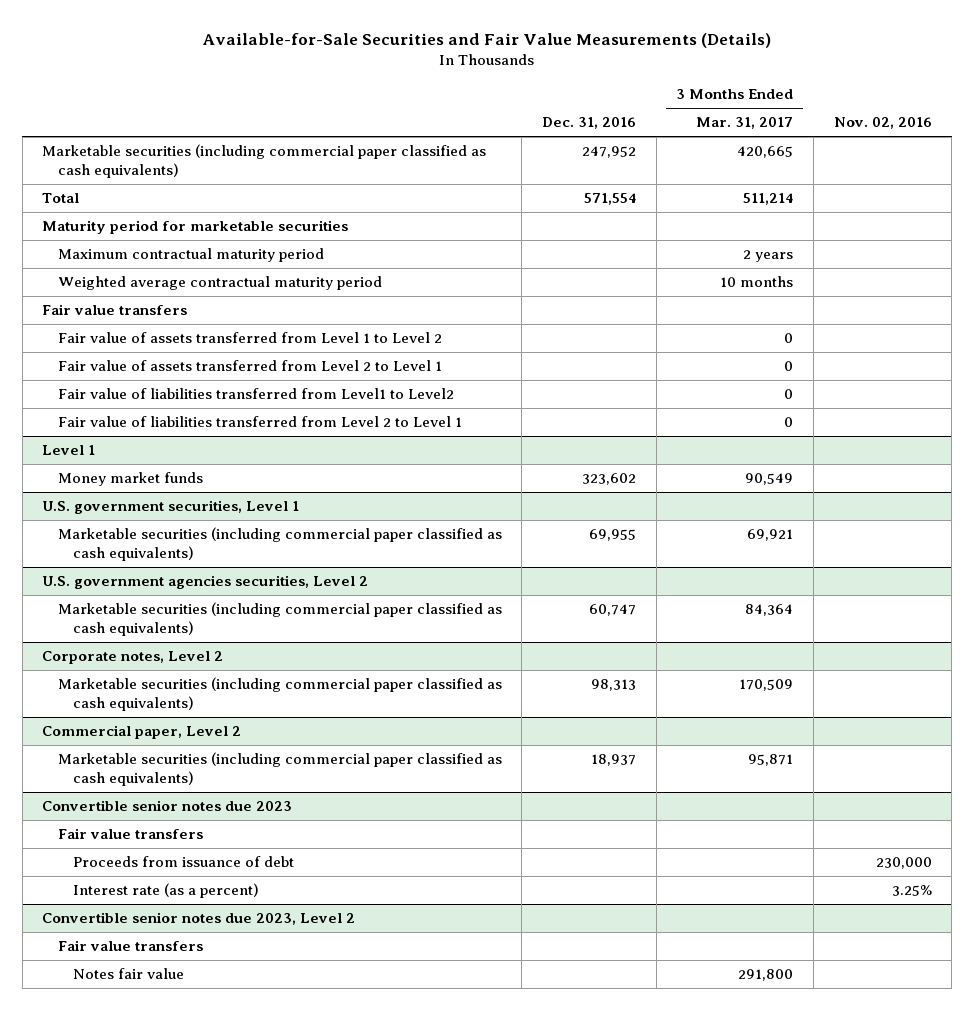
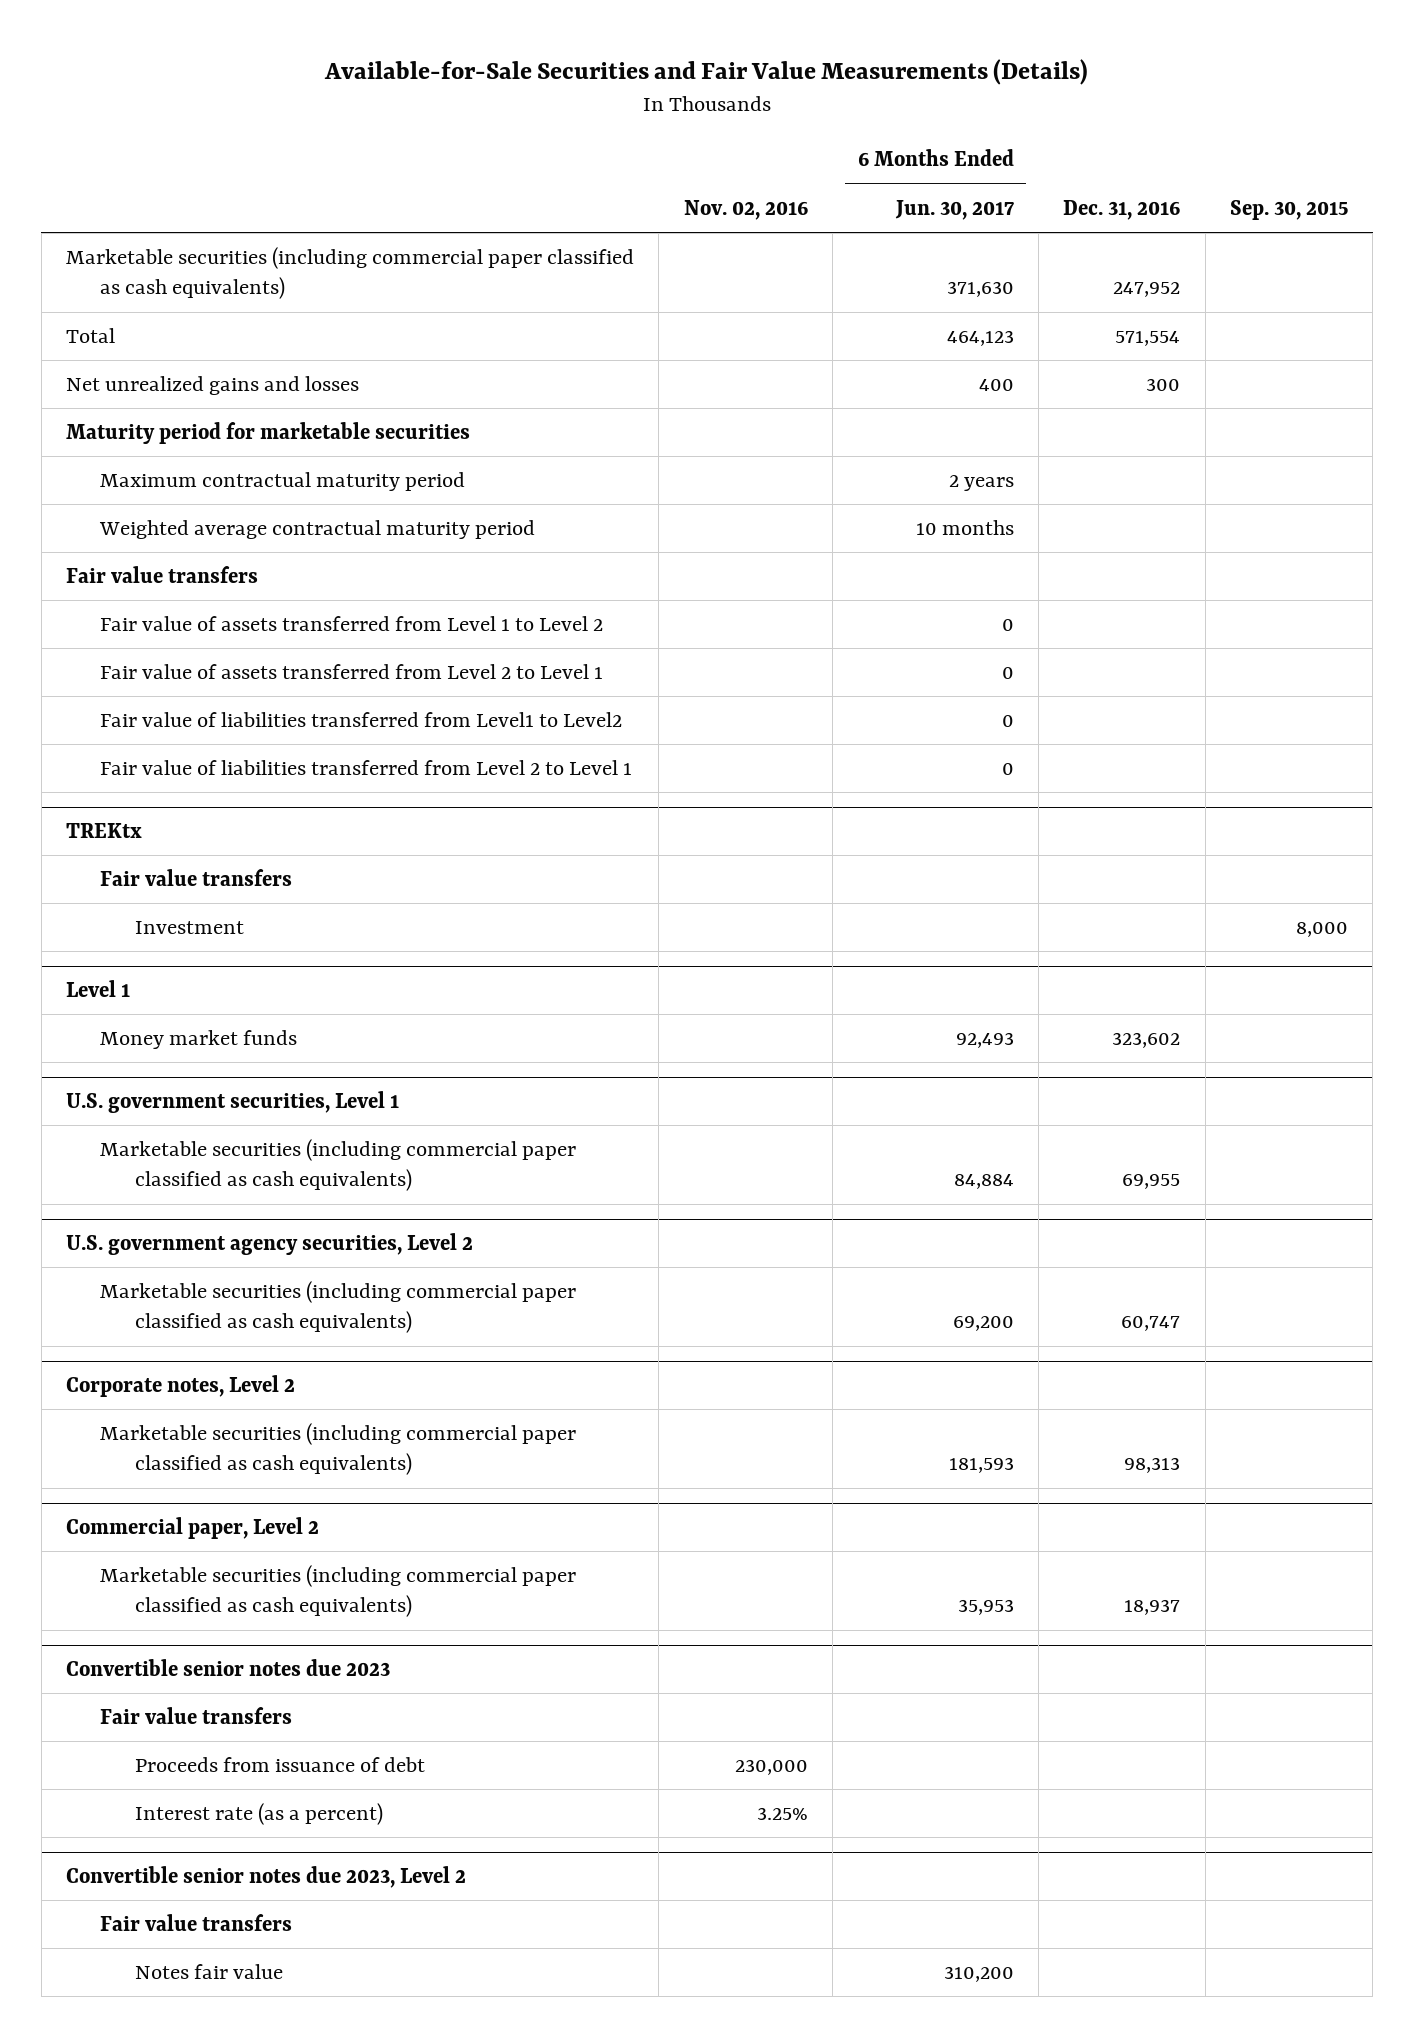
- | Dec. 31, 2016 | 3 Months Ended Mar. 31, 2017 | Nov. 02, 2016
+ | Nov. 02, 2016 | 6 Months Ended Jun. 30, 2017 | Dec. 31, 2016 | Sep. 30, 2015
+ Net unrealized gains and losses | | 400 | 300 |
+ TREKtx
+ Fair value transfers
+ Investment | | | | 8,000
- U.S. government agencies securities, Level 2
+ U.S. government agency securities, Level 2

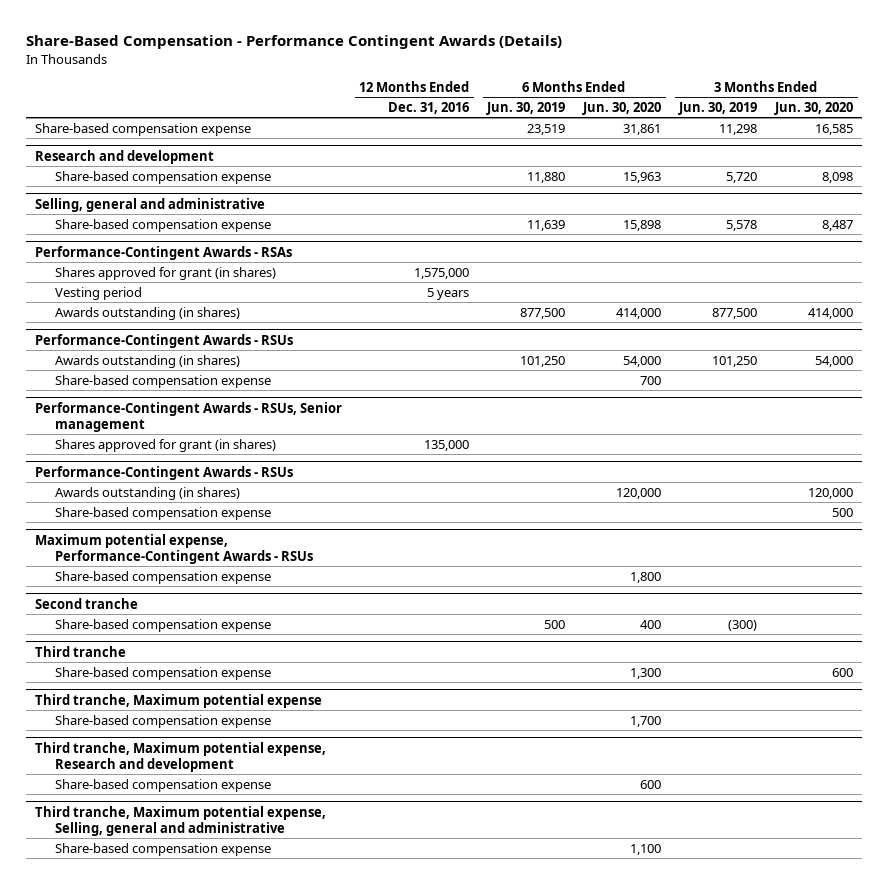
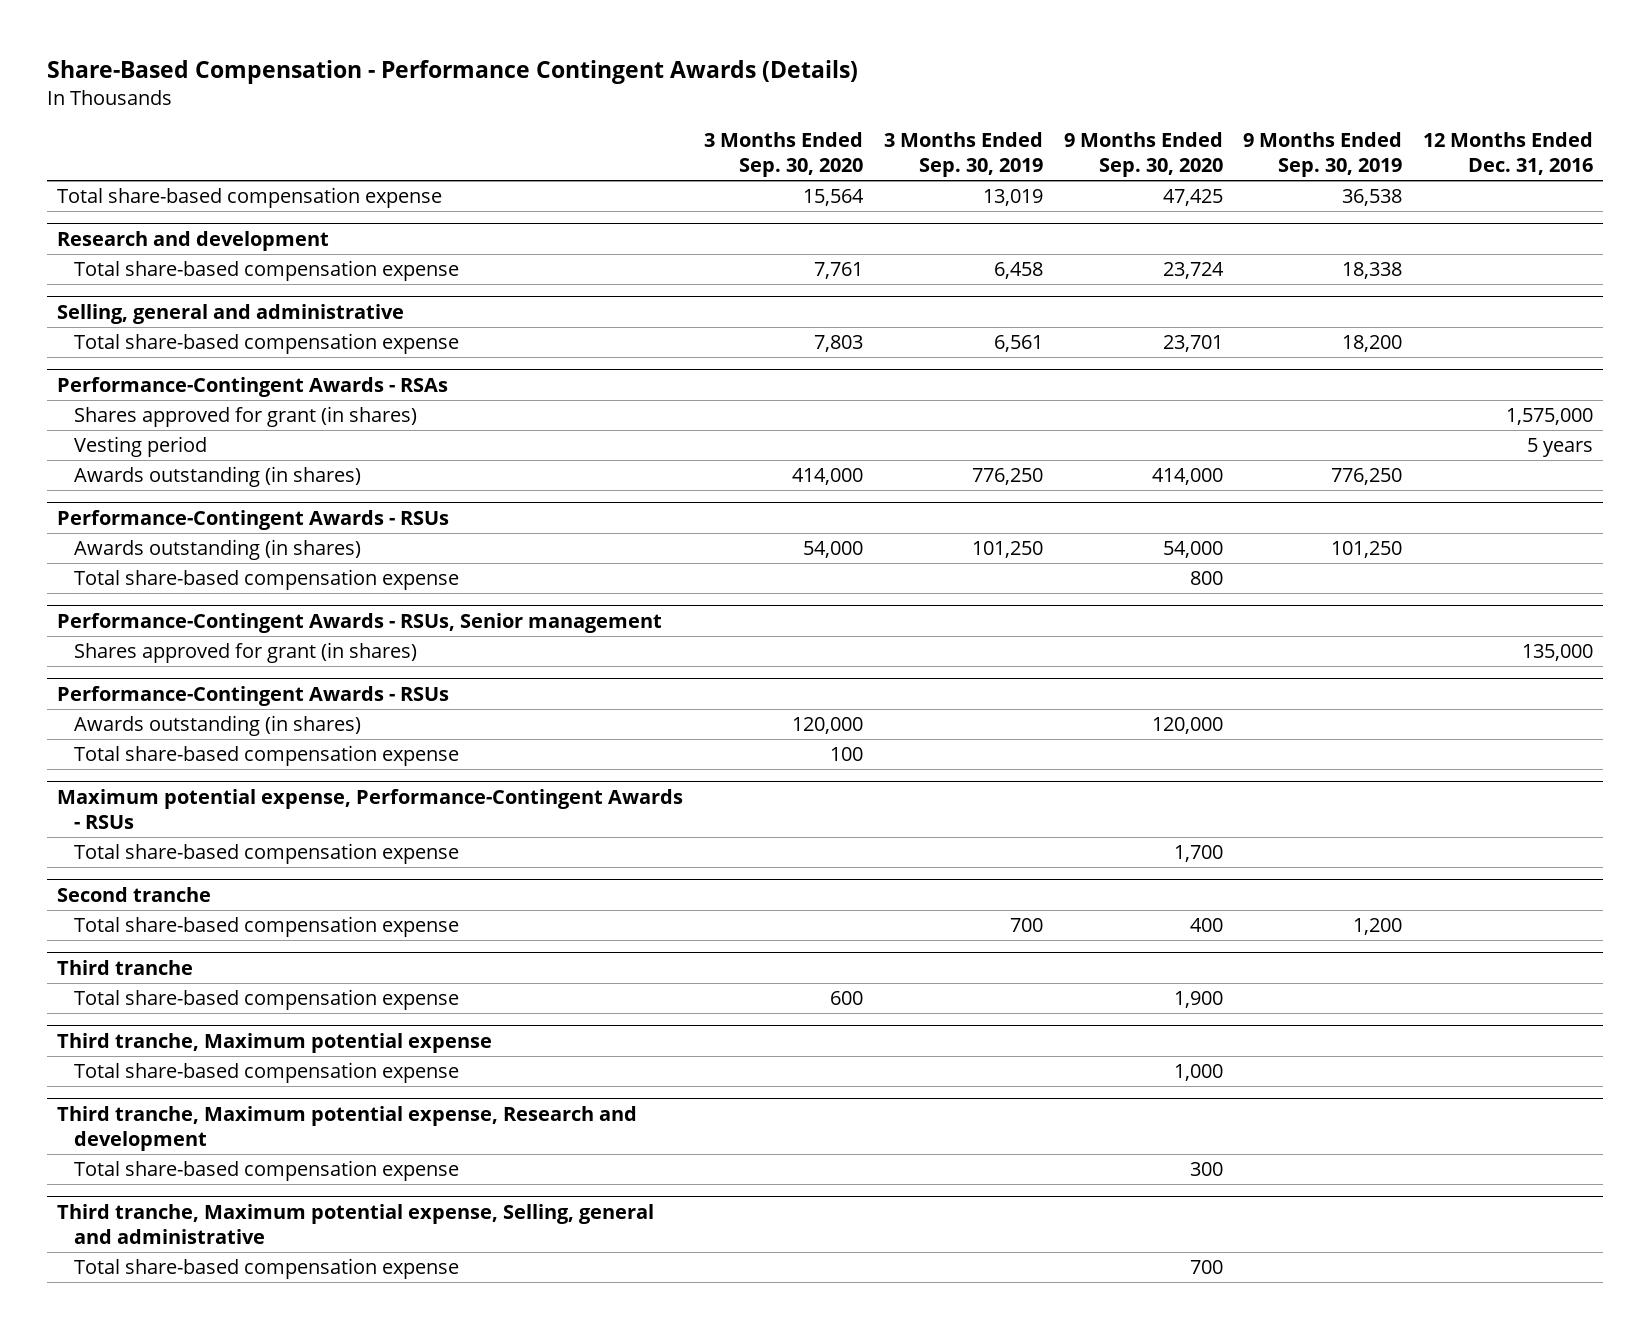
- | 12 Months Ended Dec. 31, 2016 | 6 Months Ended Jun. 30, 2019 | 6 Months Ended Jun. 30, 2020 | 3 Months Ended Jun. 30, 2019 | 3 Months Ended Jun. 30, 2020
+ | 3 Months Ended Sep. 30, 2020 | 3 Months Ended Sep. 30, 2019 | 9 Months Ended Sep. 30, 2020 | 9 Months Ended Sep. 30, 2019 | 12 Months Ended Dec. 31, 2016
- Share-based compensation expense | | 23,519 | 31,861 | 11,298 | 16,585
+ Total share-based compensation expense | 15,564 | 13,019 | 47,425 | 36,538 |
@ Research and development
- Share-based compensation expense | | 11,880 | 15,963 | 5,720 | 8,098
+ Total share-based compensation expense | 7,761 | 6,458 | 23,724 | 18,338 |
@ Selling, general and administrative
- Share-based compensation expense | | 11,639 | 15,898 | 5,578 | 8,487
+ Total share-based compensation expense | 7,803 | 6,561 | 23,701 | 18,200 |
@ Performance-Contingent Awards - RSUs
- Share-based compensation expense | | | 700 | |
+ Total share-based compensation expense | | | 800 | |
- Share-based compensation expense | | | | | 500
+ Total share-based compensation expense | 100 | | | |
@ Maximum potential expense, Performance-Contingent Awards - RSUs
- Share-based compensation expense | | | 1,800 | |
+ Total share-based compensation expense | | | 1,700 | |
@ Second tranche
- Share-based compensation expense | | 500 | 400 | (300) |
+ Total share-based compensation expense | | 700 | 400 | 1,200 |
@ Third tranche
- Share-based compensation expense | | | 1,300 | | 600
+ Total share-based compensation expense | 600 | | 1,900 | |
@ Third tranche, Maximum potential expense
- Share-based compensation expense | | | 1,700 | |
+ Total share-based compensation expense | | | 1,000 | |
@ Third tranche, Maximum potential expense, Research and development
- Share-based compensation expense | | | 600 | |
+ Total share-based compensation expense | | | 300 | |
@ Third tranche, Maximum potential expense, Selling, general and administrative
- Share-based compensation expense | | | 1,100 | |
+ Total share-based compensation expense | | | 700 | |

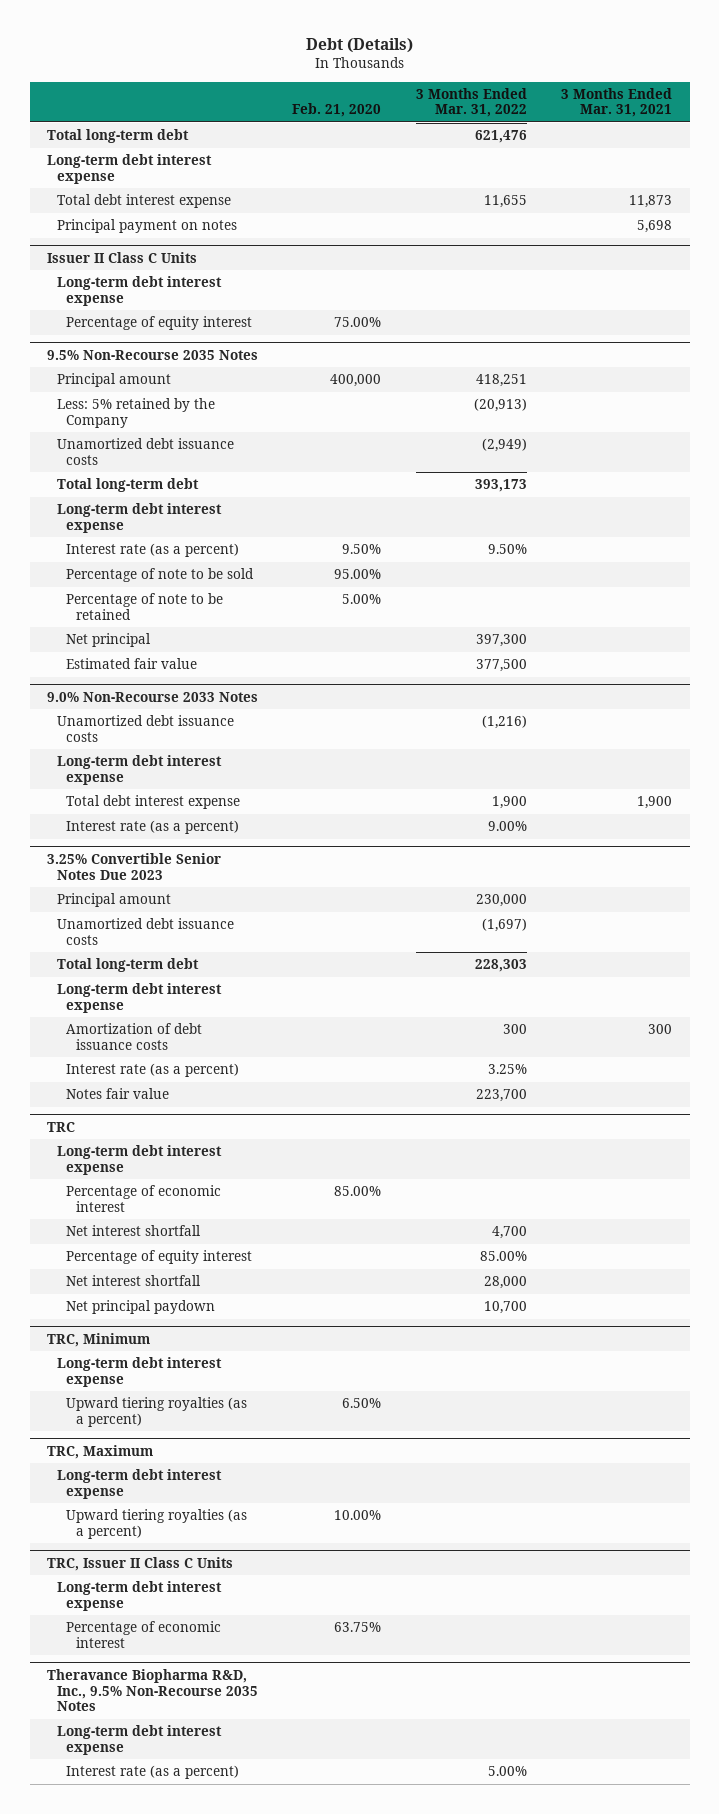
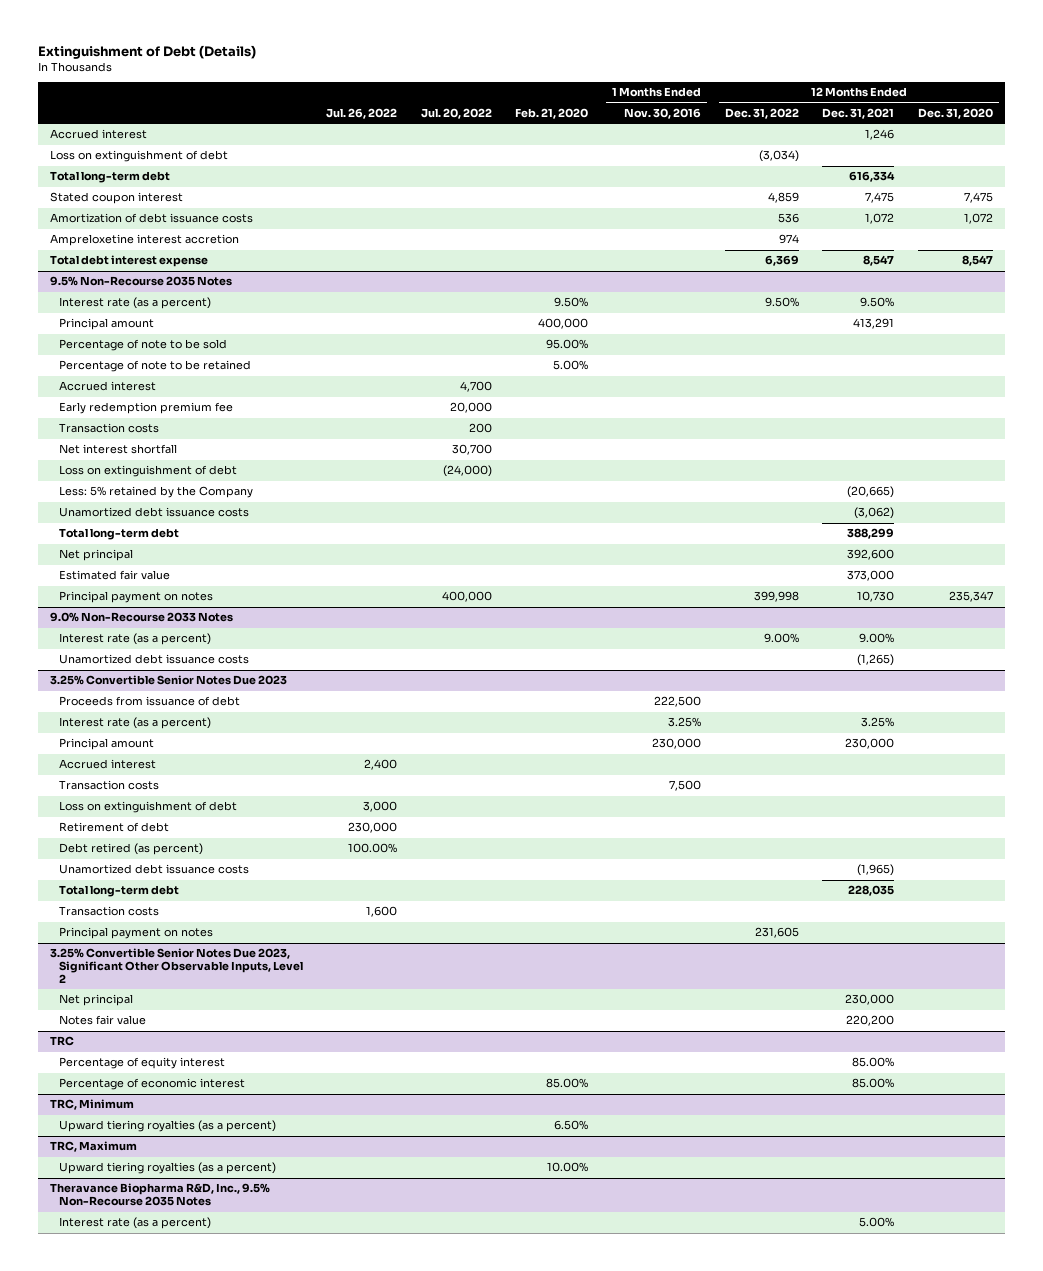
- Debt (Details)
+ Extinguishment of Debt (Details)
- | Feb. 21, 2020 | 3 Months Ended Mar. 31, 2022 | 3 Months Ended Mar. 31, 2021
+ | Jul. 26, 2022 | Jul. 20, 2022 | Feb. 21, 2020 | 1 Months Ended Nov. 30, 2016 | 12 Months Ended Dec. 31, 2022 | 12 Months Ended Dec. 31, 2021 | 12 Months Ended Dec. 31, 2020
+ Accrued interest | | | | | | 1,246 |
+ Loss on extinguishment of debt | | | | | (3,034) | |
- Long-term debt interest expense
+ Stated coupon interest | | | | | 4,859 | 7,475 | 7,475
+ Amortization of debt issuance costs | | | | | 536 | 1,072 | 1,072
+ Ampreloxetine interest accretion | | | | | 974 | |
- Principal payment on notes | | | 5,698
- Issuer II Class C Units
- Long-term debt interest expense
- Percentage of equity interest | 75.00% | |
@ 9.5% Non-Recourse 2035 Notes
moved up: Interest rate (as a percent) | | | 9.50% | | 9.50% | 9.50% |
moved up: Percentage of note to be sold | | | 95.00% | | | |
moved up: Percentage of note to be retained | | | 5.00% | | | |
+ Accrued interest | | 4,700 | | | | |
+ Early redemption premium fee | | 20,000 | | | | |
+ Transaction costs | | 200 | | | | |
+ Net interest shortfall | | 30,700 | | | | |
+ Loss on extinguishment of debt | | (24,000) | | | | |
- Long-term debt interest expense
+ Principal payment on notes | | 400,000 | | | 399,998 | 10,730 | 235,347
@ 9.0% Non-Recourse 2033 Notes
- Long-term debt interest expense
- Total debt interest expense | | 1,900 | 1,900
moved down: Unamortized debt issuance costs | | | | | | (1,265) |
@ 3.25% Convertible Senior Notes Due 2023
+ Proceeds from issuance of debt | | | | 222,500 | | |
moved up: Interest rate (as a percent) | | | | 3.25% | | 3.25% |
+ Accrued interest | 2,400 | | | | | |
+ Transaction costs | | | | 7,500 | | |
+ Loss on extinguishment of debt | 3,000 | | | | | |
+ Retirement of debt | 230,000 | | | | | |
+ Debt retired (as percent) | 100.00% | | | | | |
- Long-term debt interest expense
- Amortization of debt issuance costs | | 300 | 300
- Notes fair value | | 223,700 |
+ Transaction costs | 1,600 | | | | | |
+ Principal payment on notes | | | | | 231,605 | |
+ 3.25% Convertible Senior Notes Due 2023, Significant Other Observable Inputs, Level 2
+ Net principal | | | | | | 230,000 |
+ Notes fair value | | | | | | 220,200 |
@ TRC
- Long-term debt interest expense
- Net interest shortfall | | 4,700 |
- Net interest shortfall | | 28,000 |
- Net principal paydown | | 10,700 |
moved down: Percentage of economic interest | | | 85.00% | | | 85.00% |
@ TRC, Minimum
- Long-term debt interest expense
@ TRC, Maximum
- Long-term debt interest expense
- TRC, Issuer II Class C Units
- Long-term debt interest expense
- Percentage of economic interest | 63.75% | |
@ Theravance Biopharma R&D, Inc., 9.5% Non-Recourse 2035 Notes
- Long-term debt interest expense

